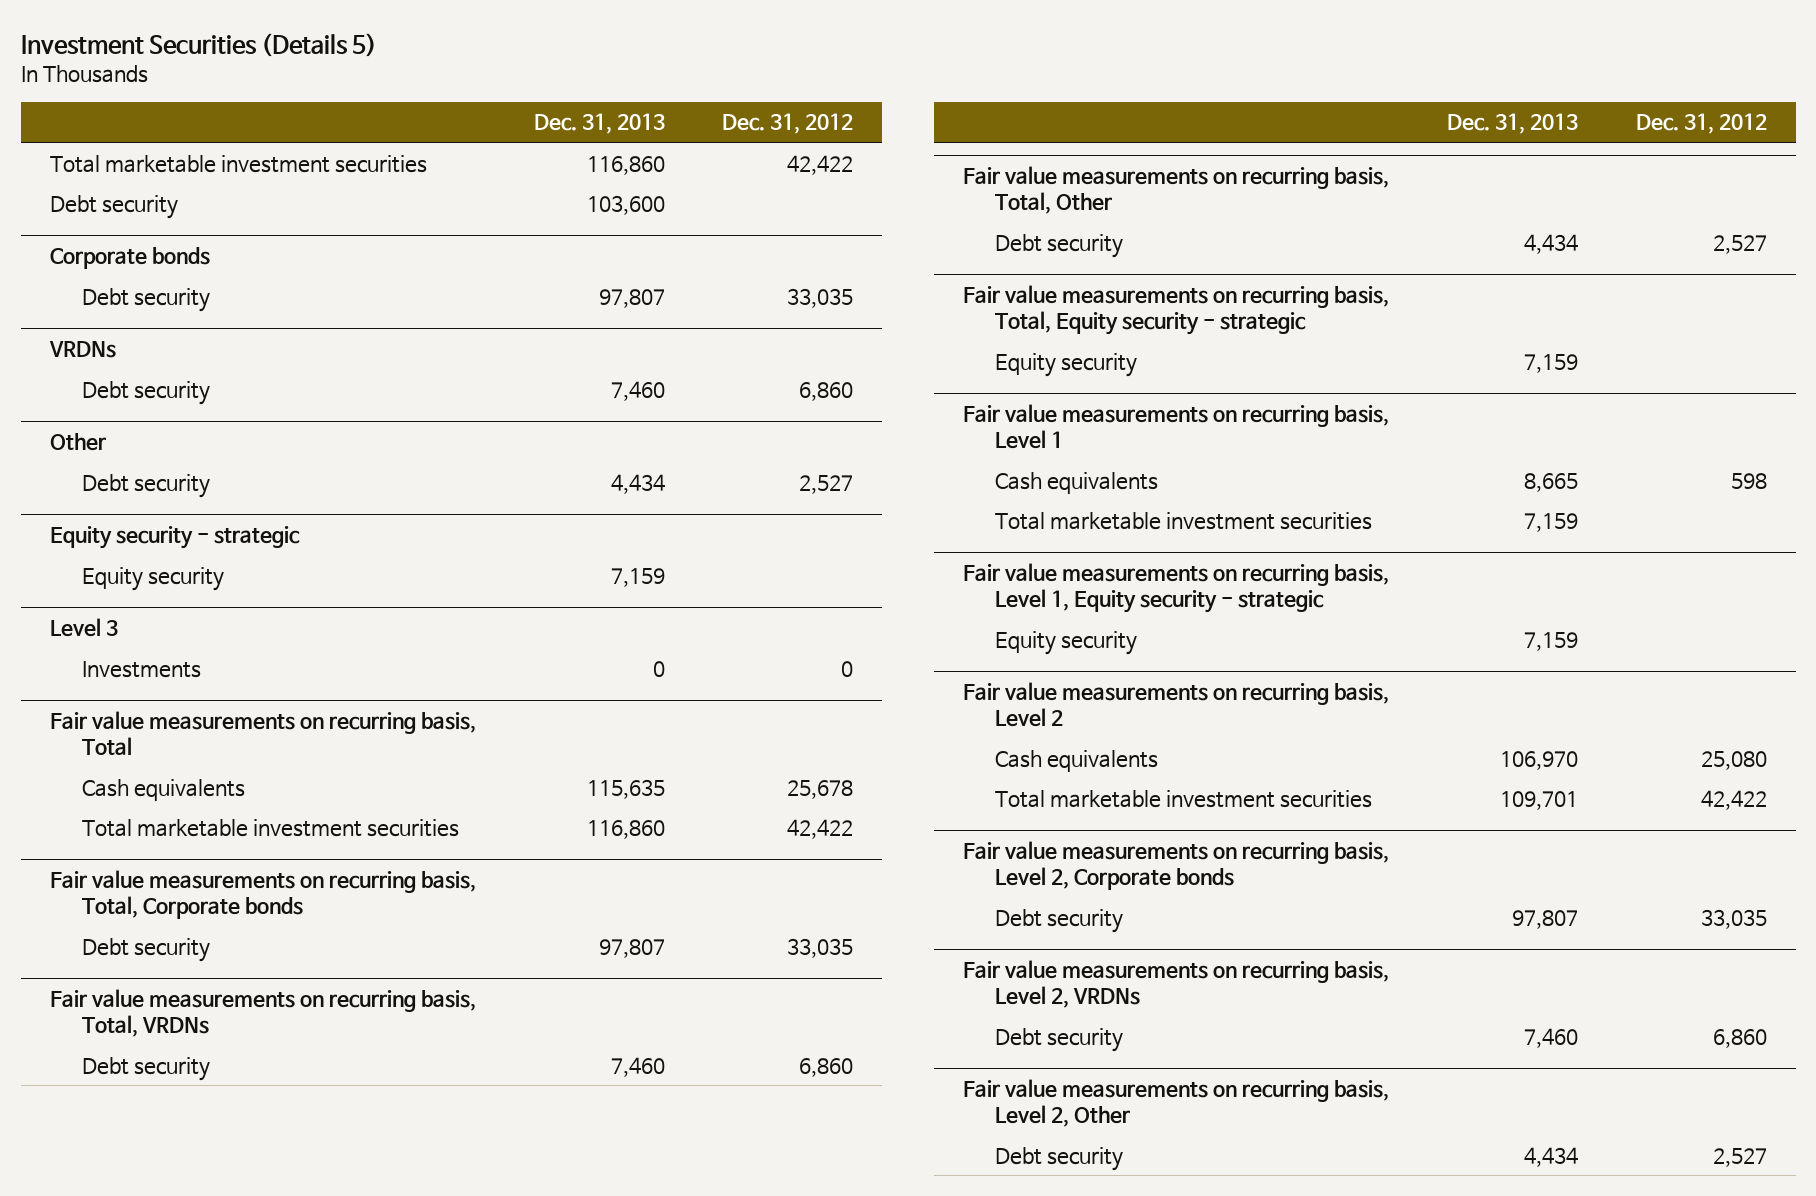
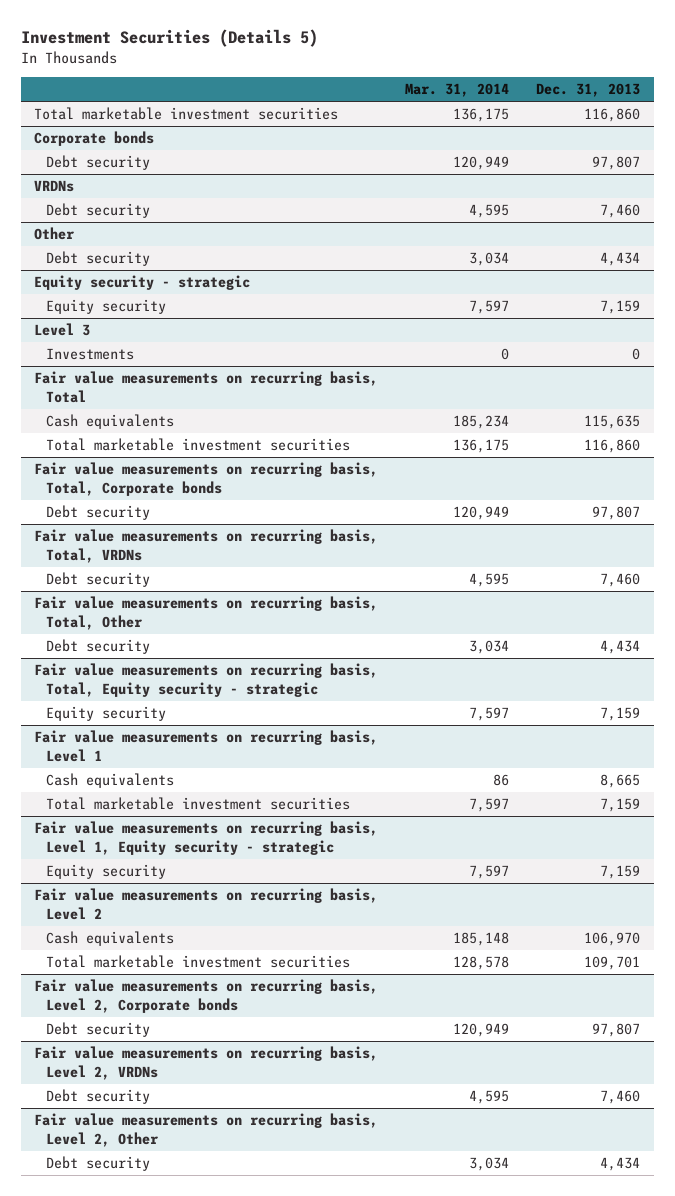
- | Dec. 31, 2013 | Dec. 31, 2012
+ | Mar. 31, 2014 | Dec. 31, 2013
- Debt security | 103,600 |

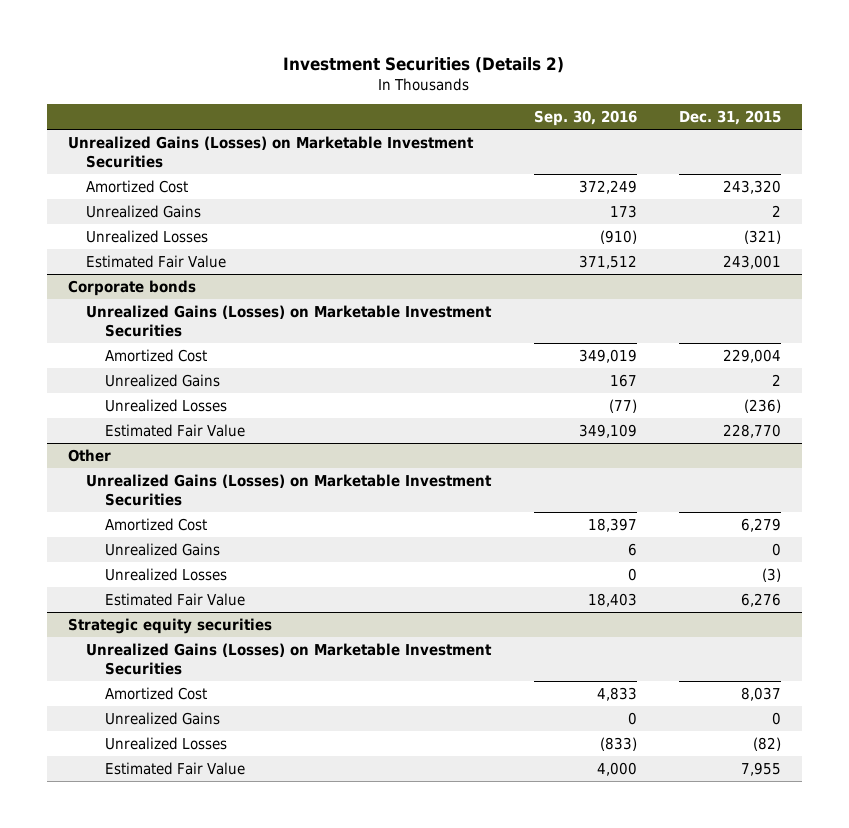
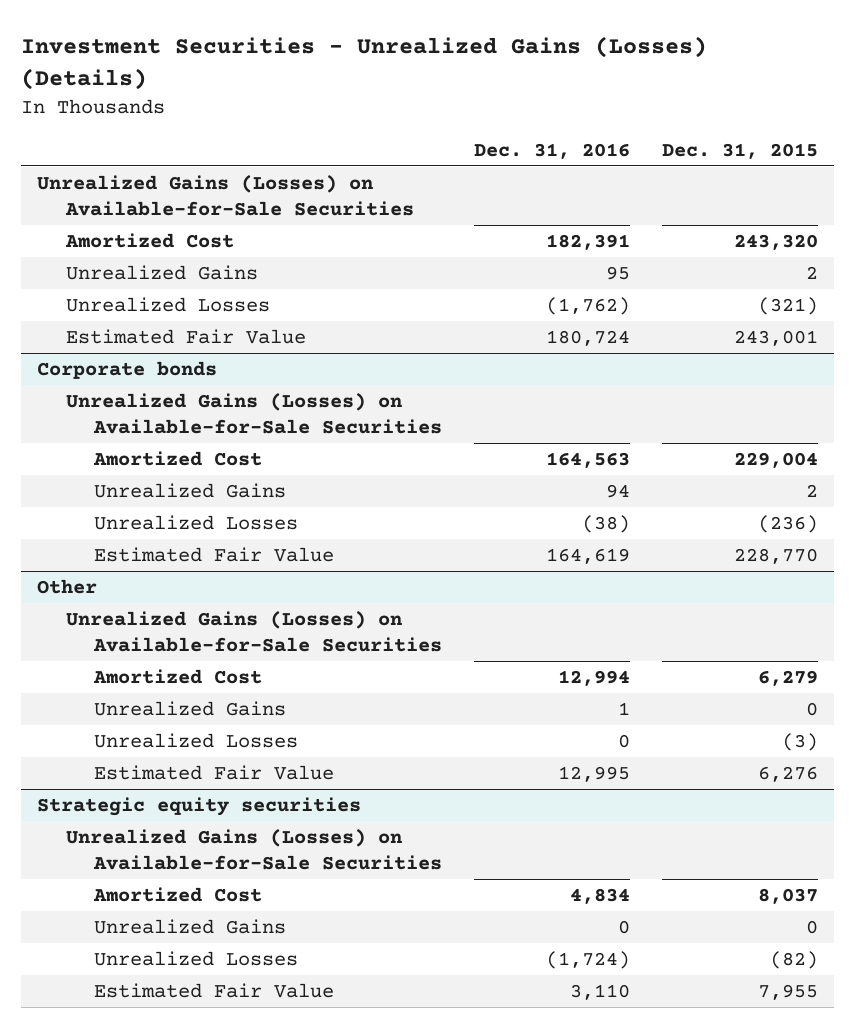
- Investment Securities (Details 2)
+ Investment Securities - Unrealized Gains (Losses) (Details)
- | Sep. 30, 2016 | Dec. 31, 2015
+ | Dec. 31, 2016 | Dec. 31, 2015
- Unrealized Gains (Losses) on Marketable Investment Securities
+ Unrealized Gains (Losses) on Available-for-Sale Securities
@ Corporate bonds
- Unrealized Gains (Losses) on Marketable Investment Securities
+ Unrealized Gains (Losses) on Available-for-Sale Securities
@ Other
- Unrealized Gains (Losses) on Marketable Investment Securities
+ Unrealized Gains (Losses) on Available-for-Sale Securities
@ Strategic equity securities
- Unrealized Gains (Losses) on Marketable Investment Securities
+ Unrealized Gains (Losses) on Available-for-Sale Securities

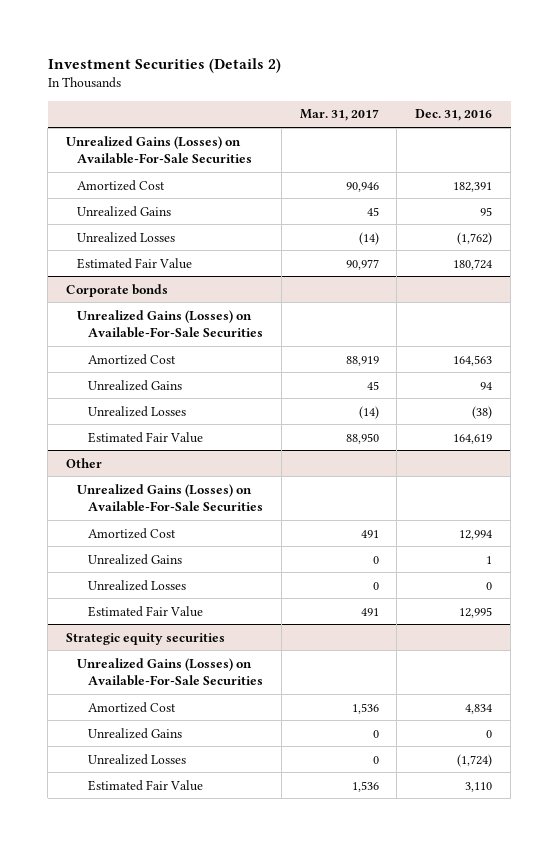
- Investment Securities - Unrealized Gains (Losses) (Details)
+ Investment Securities (Details 2)
- | Dec. 31, 2016 | Dec. 31, 2015
+ | Mar. 31, 2017 | Dec. 31, 2016
- Unrealized Gains (Losses) on Available-for-Sale Securities
+ Unrealized Gains (Losses) on Available-For-Sale Securities
@ Corporate bonds
- Unrealized Gains (Losses) on Available-for-Sale Securities
+ Unrealized Gains (Losses) on Available-For-Sale Securities
@ Other
- Unrealized Gains (Losses) on Available-for-Sale Securities
+ Unrealized Gains (Losses) on Available-For-Sale Securities
@ Strategic equity securities
- Unrealized Gains (Losses) on Available-for-Sale Securities
+ Unrealized Gains (Losses) on Available-For-Sale Securities

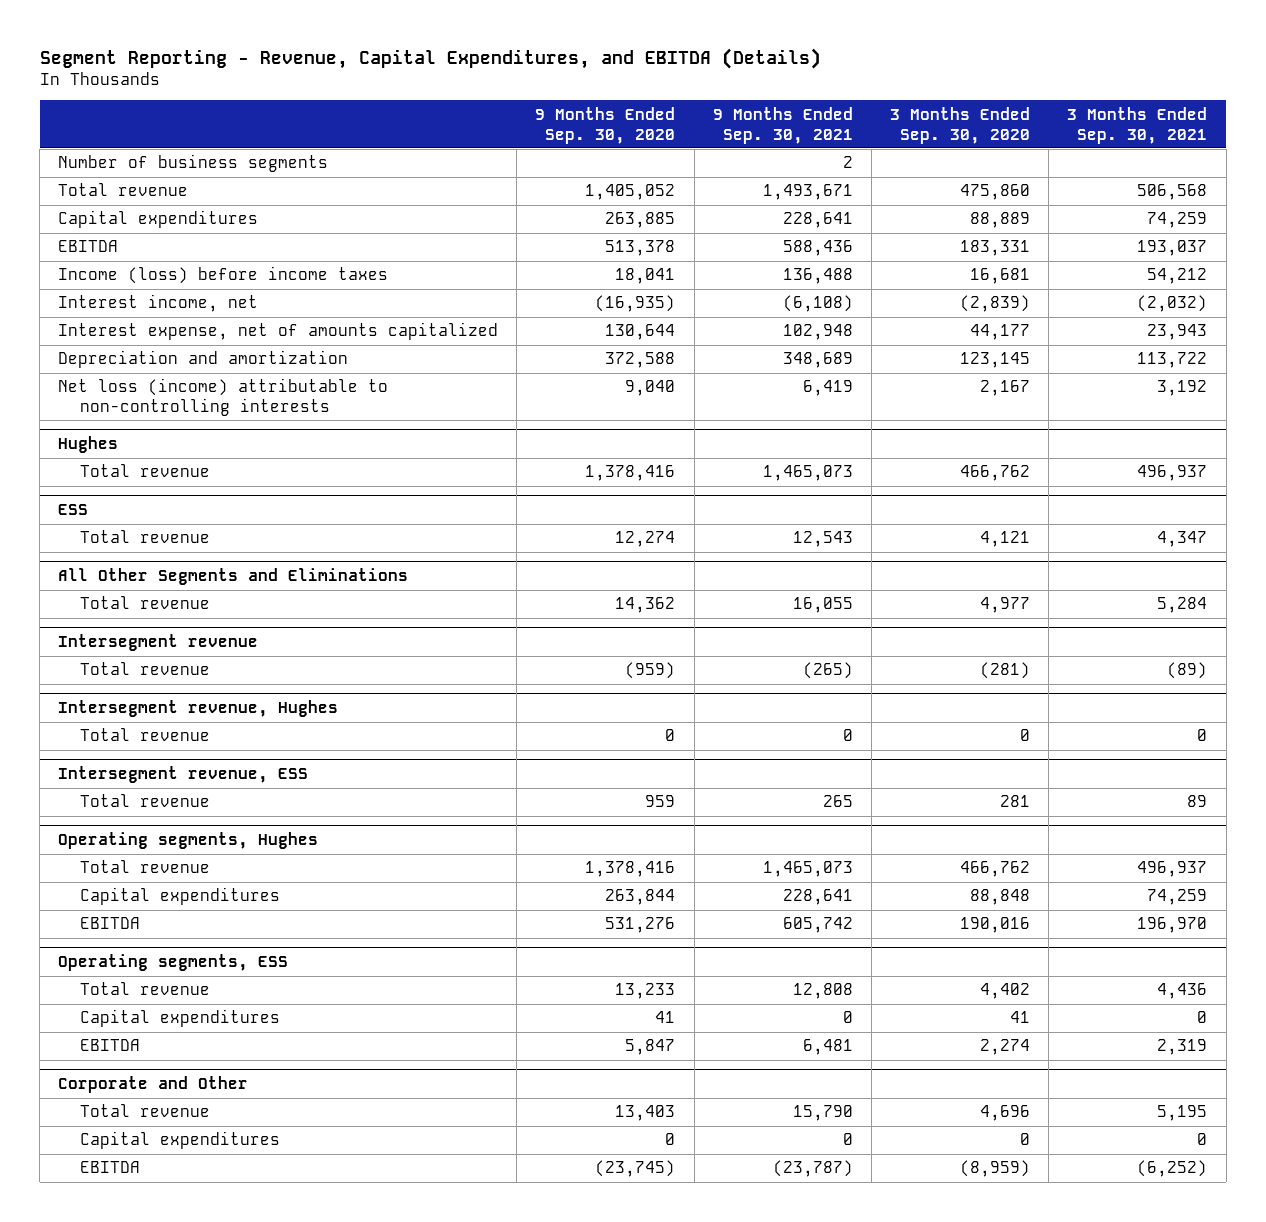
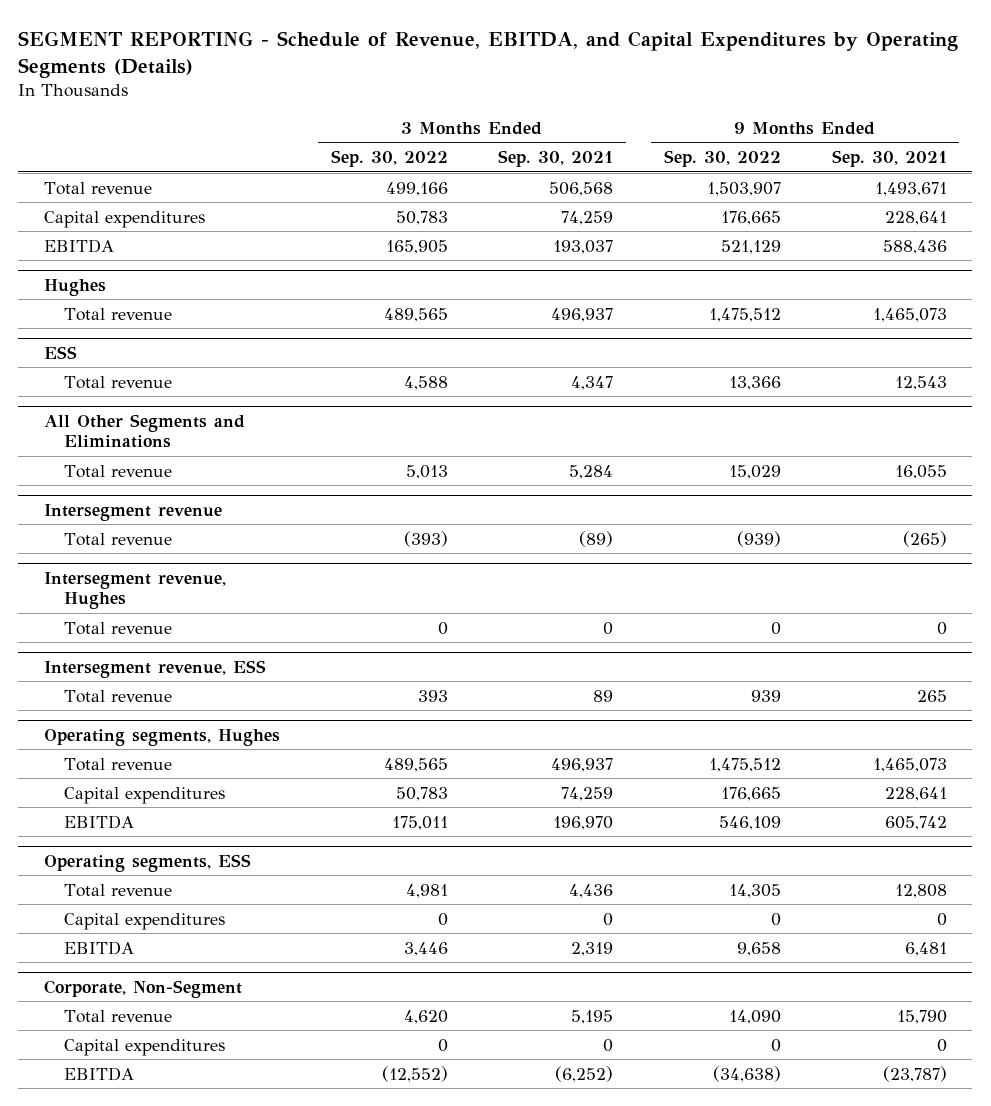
- Segment Reporting - Revenue, Capital Expenditures, and EBITDA (Details)
+ SEGMENT REPORTING - Schedule of Revenue, EBITDA, and Capital Expenditures by Operating Segments (Details)
- | 9 Months Ended Sep. 30, 2020 | 9 Months Ended Sep. 30, 2021 | 3 Months Ended Sep. 30, 2020 | 3 Months Ended Sep. 30, 2021
+ | 3 Months Ended Sep. 30, 2022 | 3 Months Ended Sep. 30, 2021 | 9 Months Ended Sep. 30, 2022 | 9 Months Ended Sep. 30, 2021
- Number of business segments | | 2 | |
- Income (loss) before income taxes | 18,041 | 136,488 | 16,681 | 54,212
- Interest income, net | (16,935) | (6,108) | (2,839) | (2,032)
- Interest expense, net of amounts capitalized | 130,644 | 102,948 | 44,177 | 23,943
- Depreciation and amortization | 372,588 | 348,689 | 123,145 | 113,722
- Net loss (income) attributable to non-controlling interests | 9,040 | 6,419 | 2,167 | 3,192
- Corporate and Other
+ Corporate, Non-Segment

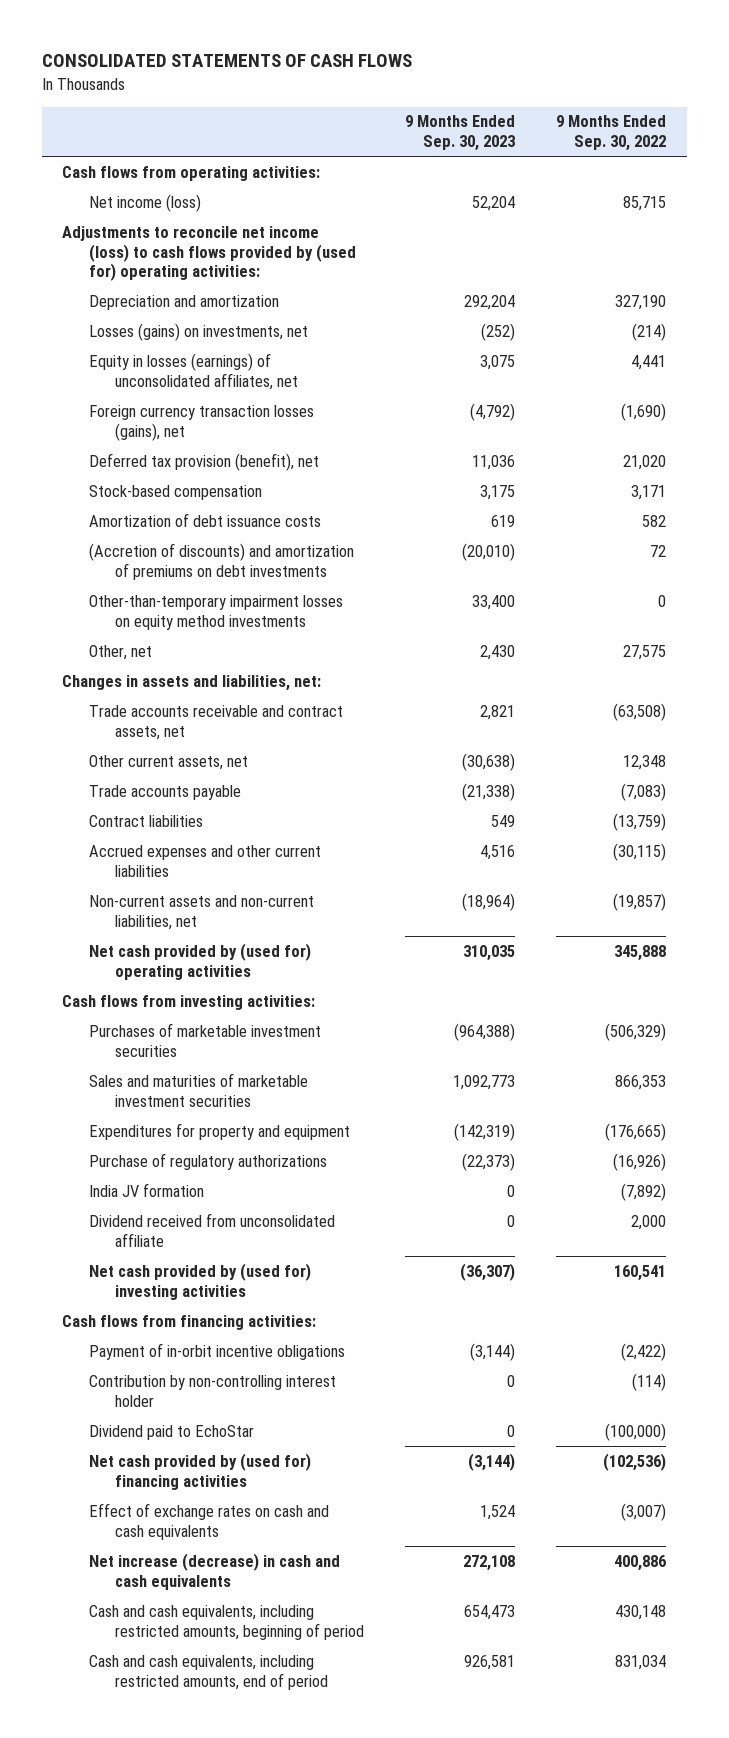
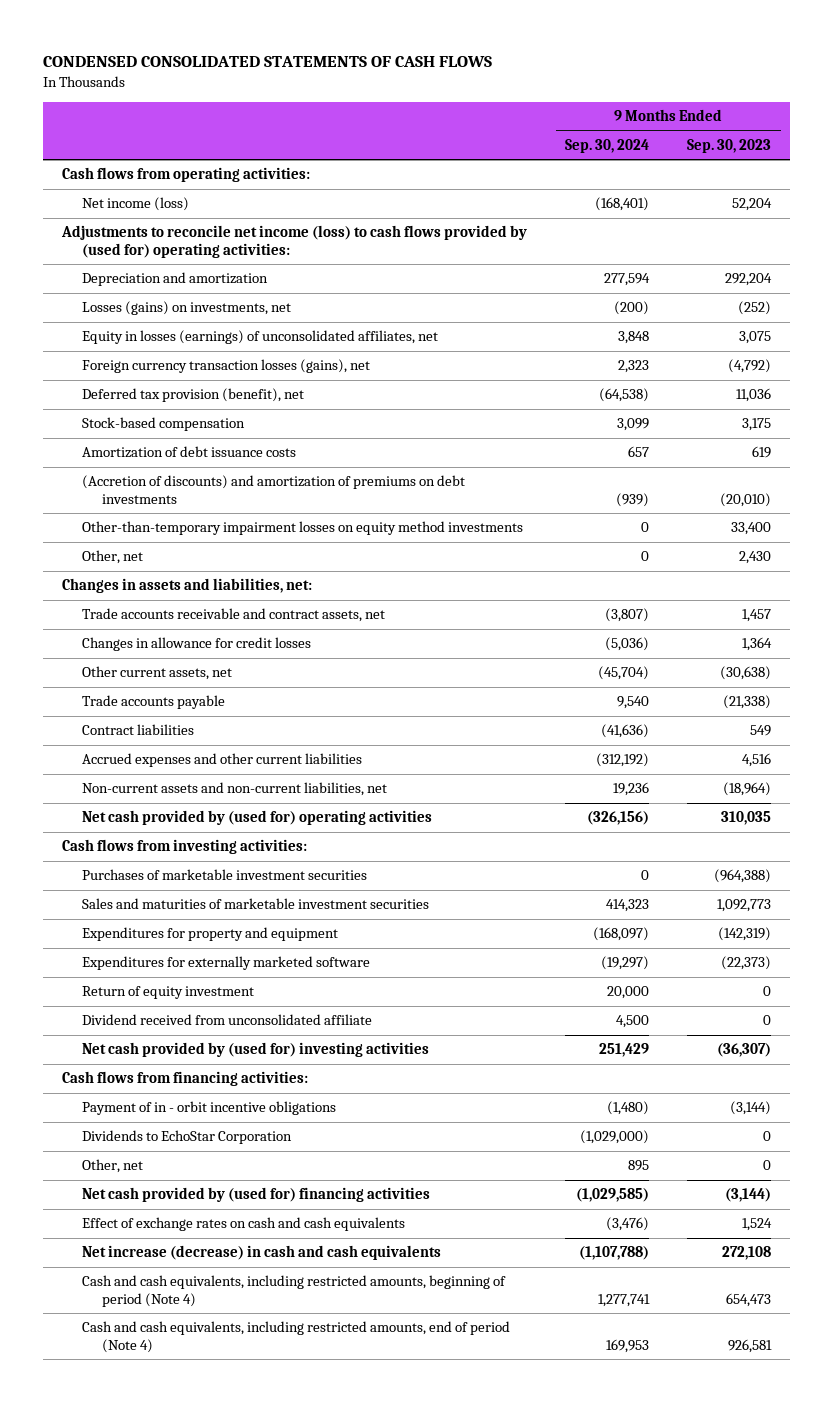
- CONSOLIDATED STATEMENTS OF CASH FLOWS
+ CONDENSED CONSOLIDATED STATEMENTS OF CASH FLOWS
- | 9 Months Ended Sep. 30, 2023 | 9 Months Ended Sep. 30, 2022
+ | 9 Months Ended Sep. 30, 2024 | 9 Months Ended Sep. 30, 2023
- Trade accounts receivable and contract assets, net | 2,821 | (63,508)
+ Trade accounts receivable and contract assets, net | (3,807) | 1,457
+ Changes in allowance for credit losses | (5,036) | 1,364
- Purchase of regulatory authorizations | (22,373) | (16,926)
- India JV formation | 0 | (7,892)
+ Expenditures for externally marketed software | (19,297) | (22,373)
+ Return of equity investment | 20,000 | 0
- Payment of in-orbit incentive obligations | (3,144) | (2,422)
- Contribution by non-controlling interest holder | 0 | (114)
- Dividend paid to EchoStar | 0 | (100,000)
+ Payment of in - orbit incentive obligations | (1,480) | (3,144)
+ Dividends to EchoStar Corporation | (1,029,000) | 0
+ Other, net | 895 | 0
- Cash and cash equivalents, including restricted amounts, beginning of period | 654,473 | 430,148
- Cash and cash equivalents, including restricted amounts, end of period | 926,581 | 831,034
+ Cash and cash equivalents, including restricted amounts, beginning of period (Note 4) | 1,277,741 | 654,473
+ Cash and cash equivalents, including restricted amounts, end of period (Note 4) | 169,953 | 926,581

